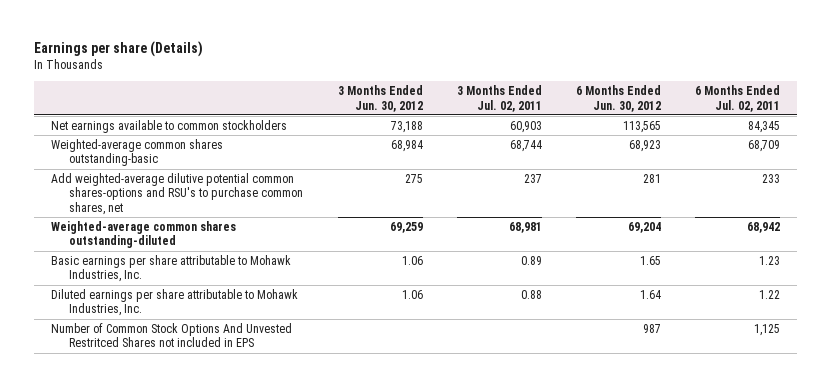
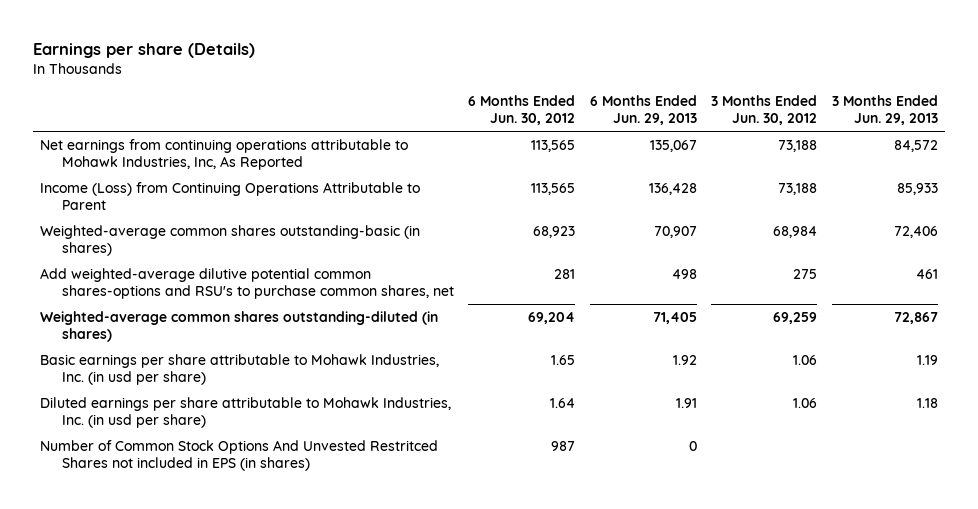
- | 3 Months Ended Jun. 30, 2012 | 3 Months Ended Jul. 02, 2011 | 6 Months Ended Jun. 30, 2012 | 6 Months Ended Jul. 02, 2011
+ | 6 Months Ended Jun. 30, 2012 | 6 Months Ended Jun. 29, 2013 | 3 Months Ended Jun. 30, 2012 | 3 Months Ended Jun. 29, 2013
- Net earnings available to common stockholders | 73,188 | 60,903 | 113,565 | 84,345
- Weighted-average common shares outstanding-basic | 68,984 | 68,744 | 68,923 | 68,709
+ Net earnings from continuing operations attributable to Mohawk Industries, Inc, As Reported | 113,565 | 135,067 | 73,188 | 84,572
+ Income (Loss) from Continuing Operations Attributable to Parent | 113,565 | 136,428 | 73,188 | 85,933
+ Weighted-average common shares outstanding-basic (in shares) | 68,923 | 70,907 | 68,984 | 72,406
- Weighted-average common shares outstanding-diluted | 69,259 | 68,981 | 69,204 | 68,942
- Basic earnings per share attributable to Mohawk Industries, Inc. | 1.06 | 0.89 | 1.65 | 1.23
- Diluted earnings per share attributable to Mohawk Industries, Inc. | 1.06 | 0.88 | 1.64 | 1.22
- Number of Common Stock Options And Unvested Restritced Shares not included in EPS | | | 987 | 1,125
+ Weighted-average common shares outstanding-diluted (in shares) | 69,204 | 71,405 | 69,259 | 72,867
+ Basic earnings per share attributable to Mohawk Industries, Inc. (in usd per share) | 1.65 | 1.92 | 1.06 | 1.19
+ Diluted earnings per share attributable to Mohawk Industries, Inc. (in usd per share) | 1.64 | 1.91 | 1.06 | 1.18
+ Number of Common Stock Options And Unvested Restritced Shares not included in EPS (in shares) | 987 | 0 | |

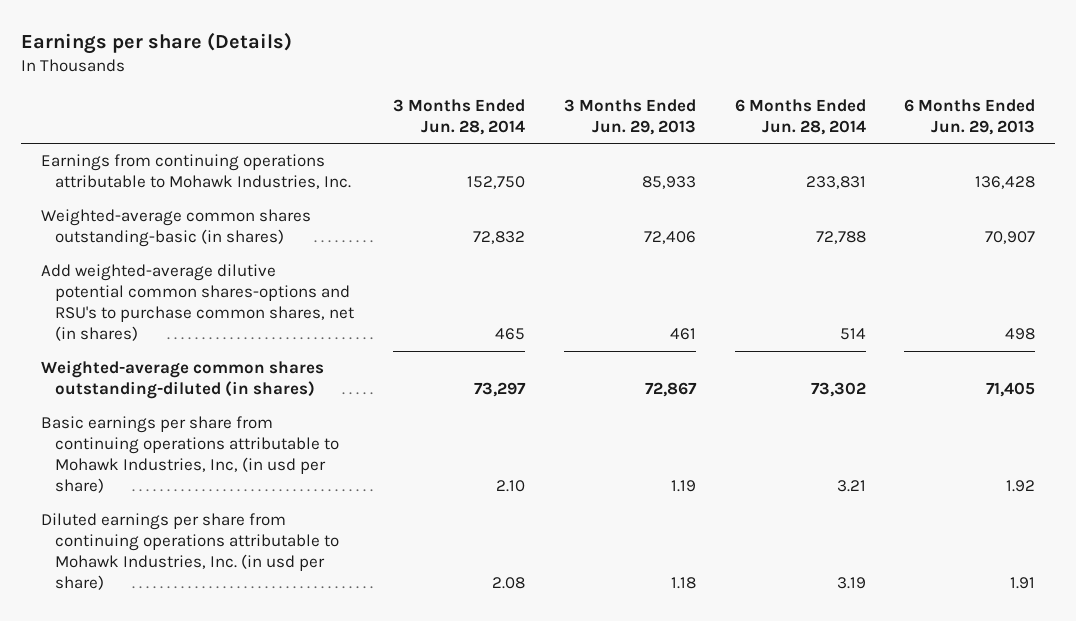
- | 6 Months Ended Jun. 30, 2012 | 6 Months Ended Jun. 29, 2013 | 3 Months Ended Jun. 30, 2012 | 3 Months Ended Jun. 29, 2013
+ | 3 Months Ended Jun. 28, 2014 | 3 Months Ended Jun. 29, 2013 | 6 Months Ended Jun. 28, 2014 | 6 Months Ended Jun. 29, 2013
- Net earnings from continuing operations attributable to Mohawk Industries, Inc, As Reported | 113,565 | 135,067 | 73,188 | 84,572
- Income (Loss) from Continuing Operations Attributable to Parent | 113,565 | 136,428 | 73,188 | 85,933
+ Earnings from continuing operations attributable to Mohawk Industries, Inc. | 152,750 | 85,933 | 233,831 | 136,428
- Add weighted-average dilutive potential common shares-options and RSU's to purchase common shares, net | 281 | 498 | 275 | 461
+ Add weighted-average dilutive potential common shares-options and RSU's to purchase common shares, net (in shares) | 465 | 461 | 514 | 498
- Basic earnings per share attributable to Mohawk Industries, Inc. (in usd per share) | 1.65 | 1.92 | 1.06 | 1.19
- Diluted earnings per share attributable to Mohawk Industries, Inc. (in usd per share) | 1.64 | 1.91 | 1.06 | 1.18
- Number of Common Stock Options And Unvested Restritced Shares not included in EPS (in shares) | 987 | 0 | |
+ Basic earnings per share from continuing operations attributable to Mohawk Industries, Inc, (in usd per share) | 2.10 | 1.19 | 3.21 | 1.92
+ Diluted earnings per share from continuing operations attributable to Mohawk Industries, Inc. (in usd per share) | 2.08 | 1.18 | 3.19 | 1.91

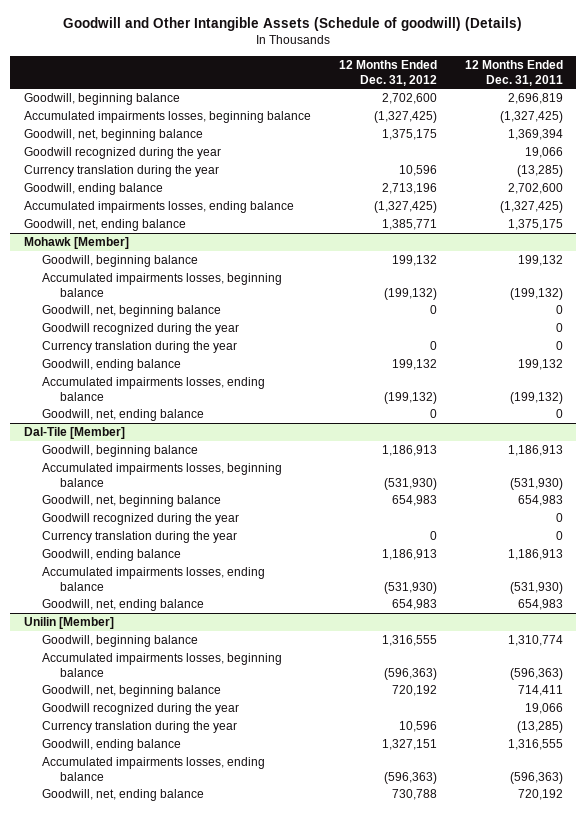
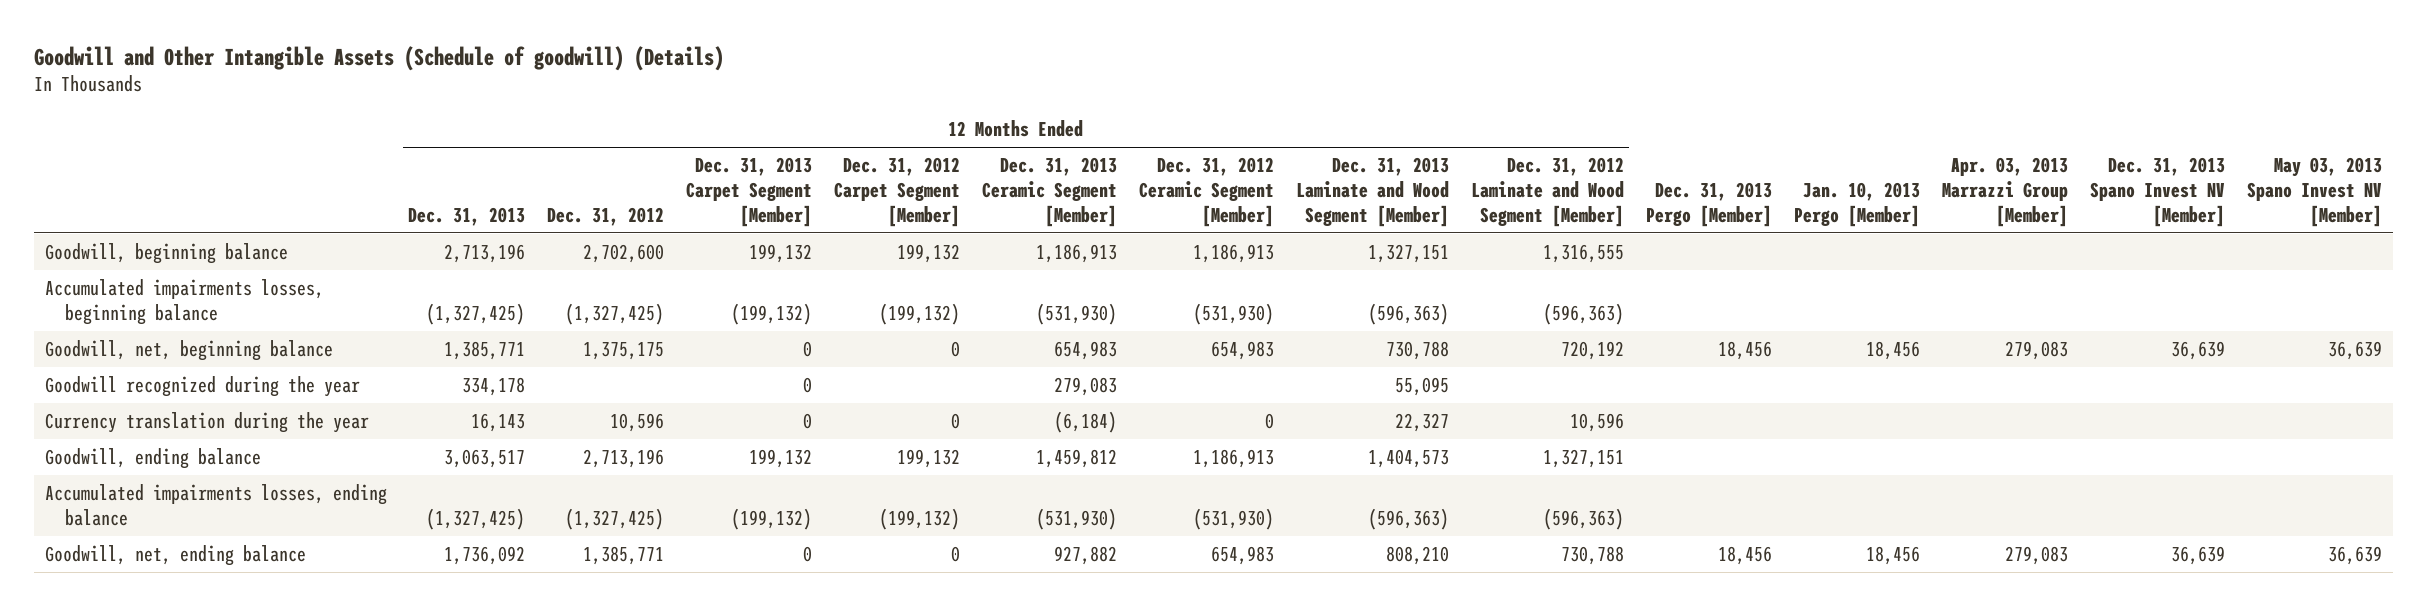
- | 12 Months Ended Dec. 31, 2012 | 12 Months Ended Dec. 31, 2011
+ | 12 Months Ended Dec. 31, 2013 | 12 Months Ended Dec. 31, 2012 | 12 Months Ended Dec. 31, 2013 Carpet Segment [Member] | 12 Months Ended Dec. 31, 2012 Carpet Segment [Member] | 12 Months Ended Dec. 31, 2013 Ceramic Segment [Member] | 12 Months Ended Dec. 31, 2012 Ceramic Segment [Member] | 12 Months Ended Dec. 31, 2013 Laminate and Wood Segment [Member] | 12 Months Ended Dec. 31, 2012 Laminate and Wood Segment [Member] | Dec. 31, 2013 Pergo [Member] | Jan. 10, 2013 Pergo [Member] | Apr. 03, 2013 Marrazzi Group [Member] | Dec. 31, 2013 Spano Invest NV [Member] | May 03, 2013 Spano Invest NV [Member]
- Mohawk [Member]
- Goodwill, beginning balance | 199,132 | 199,132
- Accumulated impairments losses, beginning balance | (199,132) | (199,132)
- Goodwill, net, beginning balance | 0 | 0
- Goodwill recognized during the year | | 0
- Currency translation during the year | 0 | 0
- Goodwill, ending balance | 199,132 | 199,132
- Accumulated impairments losses, ending balance | (199,132) | (199,132)
- Goodwill, net, ending balance | 0 | 0
- Dal-Tile [Member]
- Goodwill, beginning balance | 1,186,913 | 1,186,913
- Accumulated impairments losses, beginning balance | (531,930) | (531,930)
- Goodwill, net, beginning balance | 654,983 | 654,983
- Goodwill recognized during the year | | 0
- Currency translation during the year | 0 | 0
- Goodwill, ending balance | 1,186,913 | 1,186,913
- Accumulated impairments losses, ending balance | (531,930) | (531,930)
- Goodwill, net, ending balance | 654,983 | 654,983
- Unilin [Member]
- Goodwill, beginning balance | 1,316,555 | 1,310,774
- Accumulated impairments losses, beginning balance | (596,363) | (596,363)
- Goodwill, net, beginning balance | 720,192 | 714,411
- Goodwill recognized during the year | | 19,066
- Currency translation during the year | 10,596 | (13,285)
- Goodwill, ending balance | 1,327,151 | 1,316,555
- Accumulated impairments losses, ending balance | (596,363) | (596,363)
- Goodwill, net, ending balance | 730,788 | 720,192

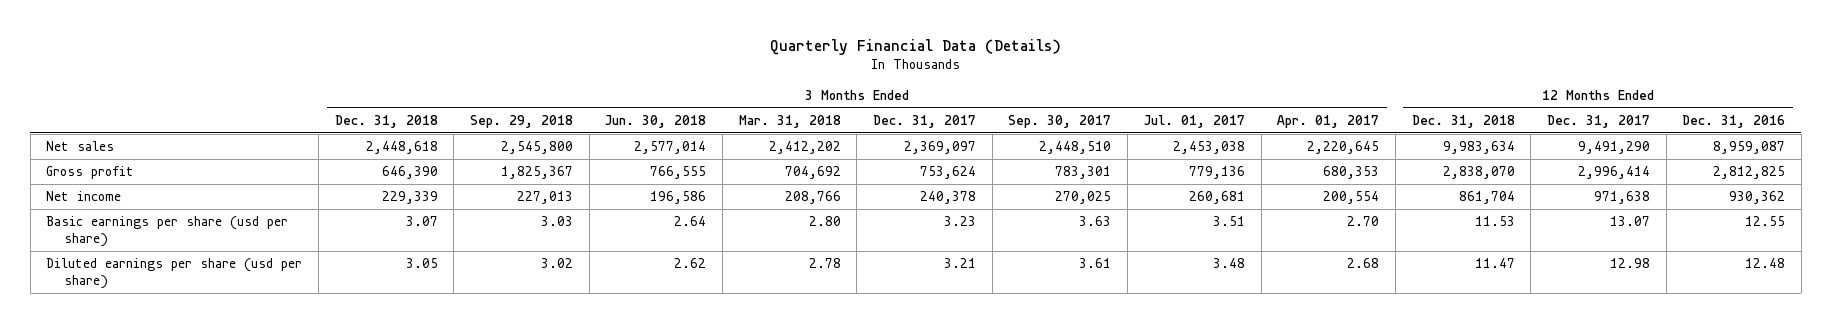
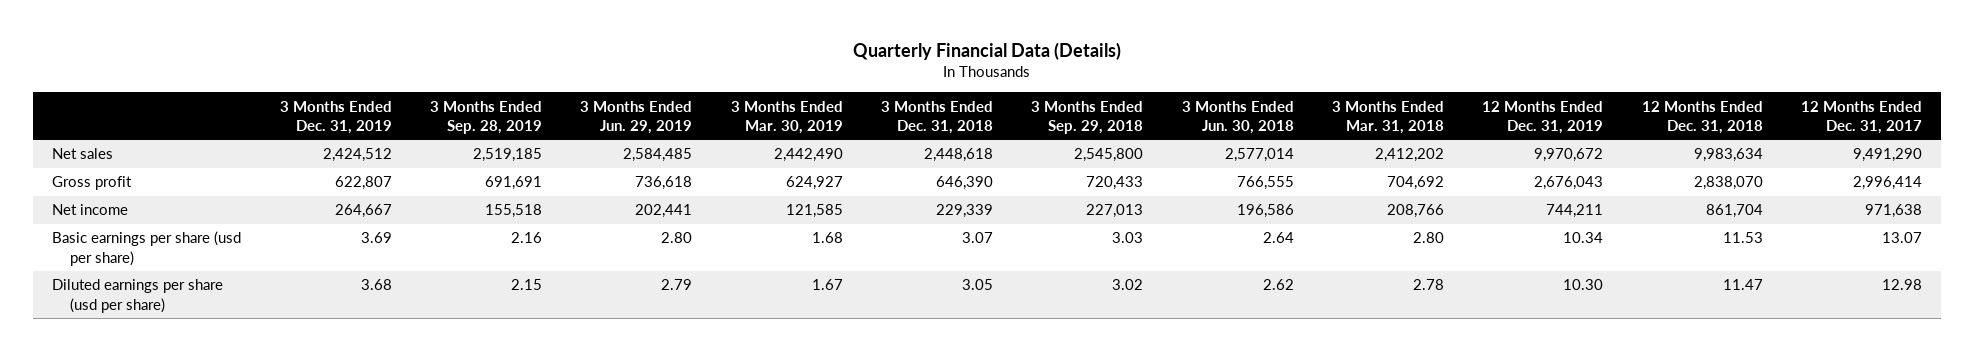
- | 3 Months Ended Dec. 31, 2018 | 3 Months Ended Sep. 29, 2018 | 3 Months Ended Jun. 30, 2018 | 3 Months Ended Mar. 31, 2018 | 3 Months Ended Dec. 31, 2017 | 3 Months Ended Sep. 30, 2017 | 3 Months Ended Jul. 01, 2017 | 3 Months Ended Apr. 01, 2017 | 12 Months Ended Dec. 31, 2018 | 12 Months Ended Dec. 31, 2017 | 12 Months Ended Dec. 31, 2016
+ | 3 Months Ended Dec. 31, 2019 | 3 Months Ended Sep. 28, 2019 | 3 Months Ended Jun. 29, 2019 | 3 Months Ended Mar. 30, 2019 | 3 Months Ended Dec. 31, 2018 | 3 Months Ended Sep. 29, 2018 | 3 Months Ended Jun. 30, 2018 | 3 Months Ended Mar. 31, 2018 | 12 Months Ended Dec. 31, 2019 | 12 Months Ended Dec. 31, 2018 | 12 Months Ended Dec. 31, 2017
- Gross profit | 646,390 | 1,825,367 | 766,555 | 704,692 | 753,624 | 783,301 | 779,136 | 680,353 | 2,838,070 | 2,996,414 | 2,812,825
+ Gross profit | 622,807 | 691,691 | 736,618 | 624,927 | 646,390 | 720,433 | 766,555 | 704,692 | 2,676,043 | 2,838,070 | 2,996,414

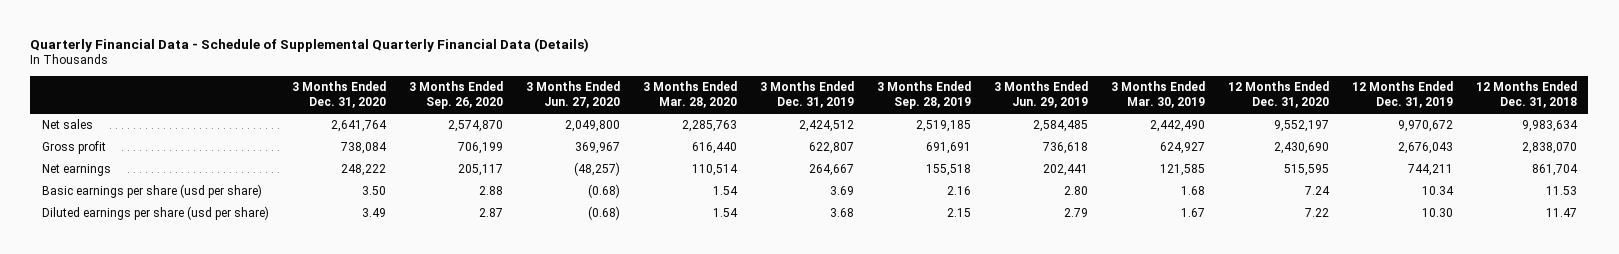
- Quarterly Financial Data (Details)
+ Quarterly Financial Data - Schedule of Supplemental Quarterly Financial Data (Details)
- | 3 Months Ended Dec. 31, 2019 | 3 Months Ended Sep. 28, 2019 | 3 Months Ended Jun. 29, 2019 | 3 Months Ended Mar. 30, 2019 | 3 Months Ended Dec. 31, 2018 | 3 Months Ended Sep. 29, 2018 | 3 Months Ended Jun. 30, 2018 | 3 Months Ended Mar. 31, 2018 | 12 Months Ended Dec. 31, 2019 | 12 Months Ended Dec. 31, 2018 | 12 Months Ended Dec. 31, 2017
+ | 3 Months Ended Dec. 31, 2020 | 3 Months Ended Sep. 26, 2020 | 3 Months Ended Jun. 27, 2020 | 3 Months Ended Mar. 28, 2020 | 3 Months Ended Dec. 31, 2019 | 3 Months Ended Sep. 28, 2019 | 3 Months Ended Jun. 29, 2019 | 3 Months Ended Mar. 30, 2019 | 12 Months Ended Dec. 31, 2020 | 12 Months Ended Dec. 31, 2019 | 12 Months Ended Dec. 31, 2018
- Net income | 264,667 | 155,518 | 202,441 | 121,585 | 229,339 | 227,013 | 196,586 | 208,766 | 744,211 | 861,704 | 971,638
+ Net earnings | 248,222 | 205,117 | (48,257) | 110,514 | 264,667 | 155,518 | 202,441 | 121,585 | 515,595 | 744,211 | 861,704

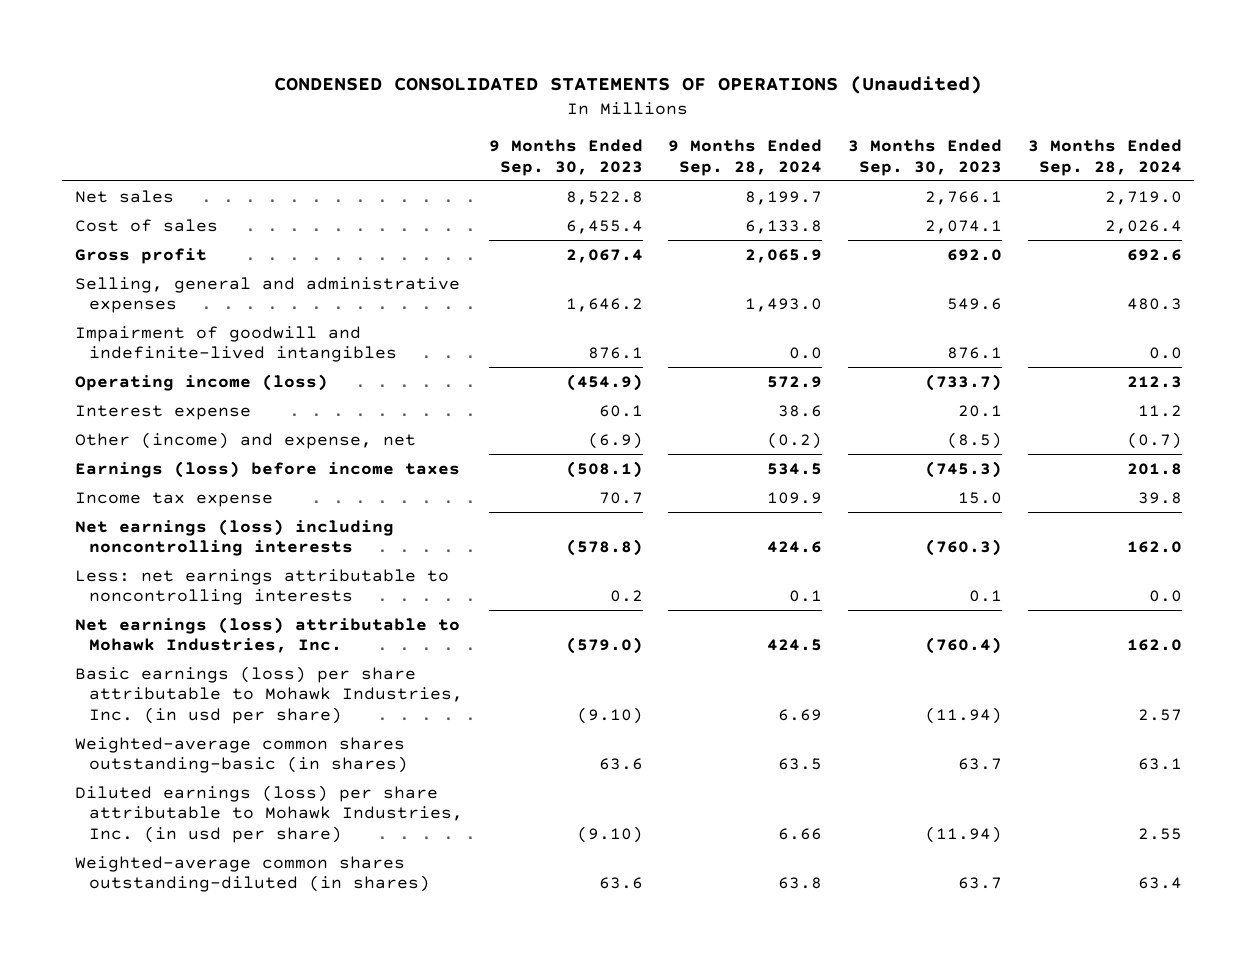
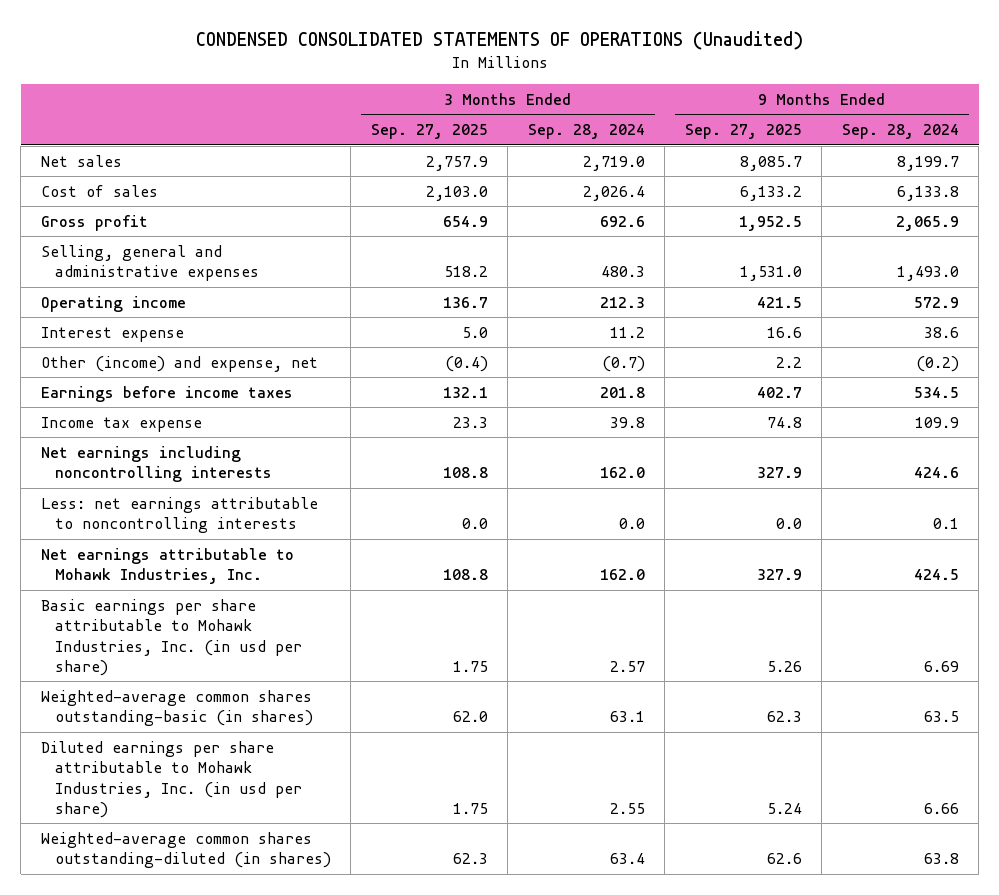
- | 9 Months Ended Sep. 30, 2023 | 9 Months Ended Sep. 28, 2024 | 3 Months Ended Sep. 30, 2023 | 3 Months Ended Sep. 28, 2024
+ | 3 Months Ended Sep. 27, 2025 | 3 Months Ended Sep. 28, 2024 | 9 Months Ended Sep. 27, 2025 | 9 Months Ended Sep. 28, 2024
- Impairment of goodwill and indefinite-lived intangibles | 876.1 | 0.0 | 876.1 | 0.0
- Operating income (loss) | (454.9) | 572.9 | (733.7) | 212.3
+ Operating income | 136.7 | 212.3 | 421.5 | 572.9
- Earnings (loss) before income taxes | (508.1) | 534.5 | (745.3) | 201.8
+ Earnings before income taxes | 132.1 | 201.8 | 402.7 | 534.5
- Net earnings (loss) including noncontrolling interests | (578.8) | 424.6 | (760.3) | 162.0
+ Net earnings including noncontrolling interests | 108.8 | 162.0 | 327.9 | 424.6
- Net earnings (loss) attributable to Mohawk Industries, Inc. | (579.0) | 424.5 | (760.4) | 162.0
- Basic earnings (loss) per share attributable to Mohawk Industries, Inc. (in usd per share) | (9.10) | 6.69 | (11.94) | 2.57
+ Net earnings attributable to Mohawk Industries, Inc. | 108.8 | 162.0 | 327.9 | 424.5
+ Basic earnings per share attributable to Mohawk Industries, Inc. (in usd per share) | 1.75 | 2.57 | 5.26 | 6.69
- Diluted earnings (loss) per share attributable to Mohawk Industries, Inc. (in usd per share) | (9.10) | 6.66 | (11.94) | 2.55
+ Diluted earnings per share attributable to Mohawk Industries, Inc. (in usd per share) | 1.75 | 2.55 | 5.24 | 6.66

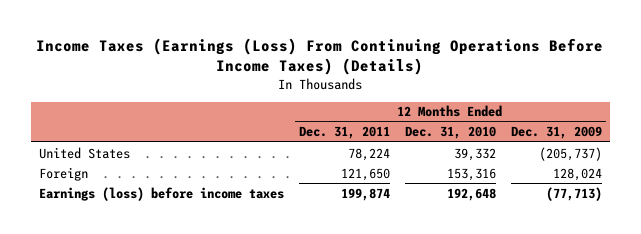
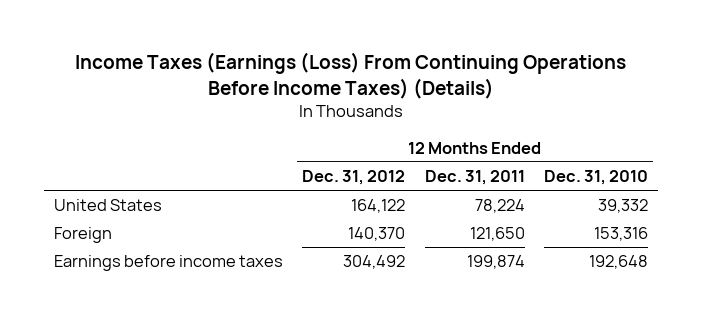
- | 12 Months Ended Dec. 31, 2011 | 12 Months Ended Dec. 31, 2010 | 12 Months Ended Dec. 31, 2009
+ | 12 Months Ended Dec. 31, 2012 | 12 Months Ended Dec. 31, 2011 | 12 Months Ended Dec. 31, 2010
- Earnings (loss) before income taxes | 199,874 | 192,648 | (77,713)
+ Earnings before income taxes | 304,492 | 199,874 | 192,648

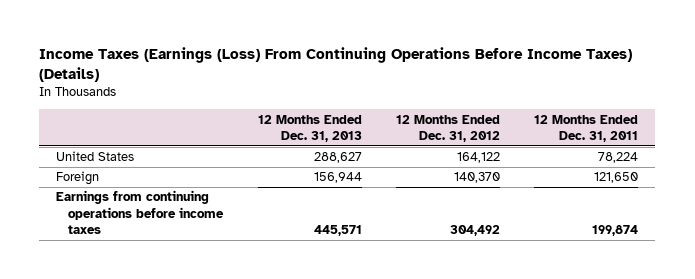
- | 12 Months Ended Dec. 31, 2012 | 12 Months Ended Dec. 31, 2011 | 12 Months Ended Dec. 31, 2010
+ | 12 Months Ended Dec. 31, 2013 | 12 Months Ended Dec. 31, 2012 | 12 Months Ended Dec. 31, 2011
- Earnings before income taxes | 304,492 | 199,874 | 192,648
+ Earnings from continuing operations before income taxes | 445,571 | 304,492 | 199,874

